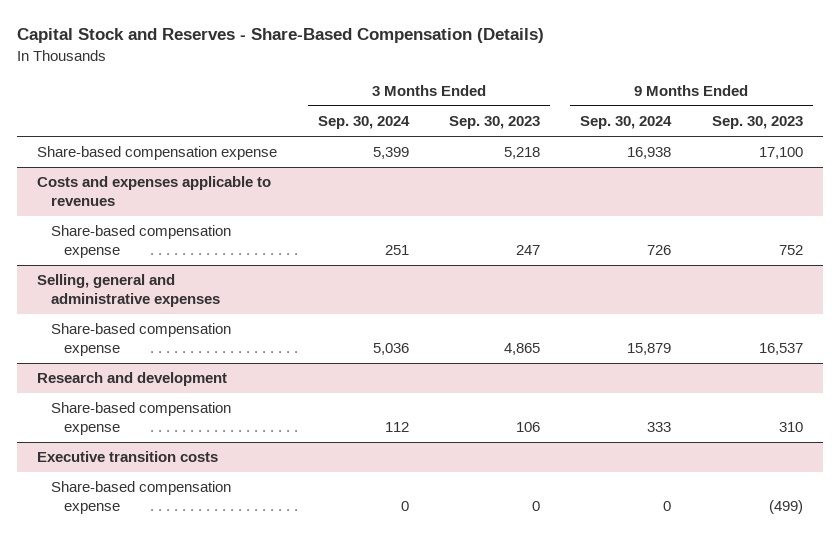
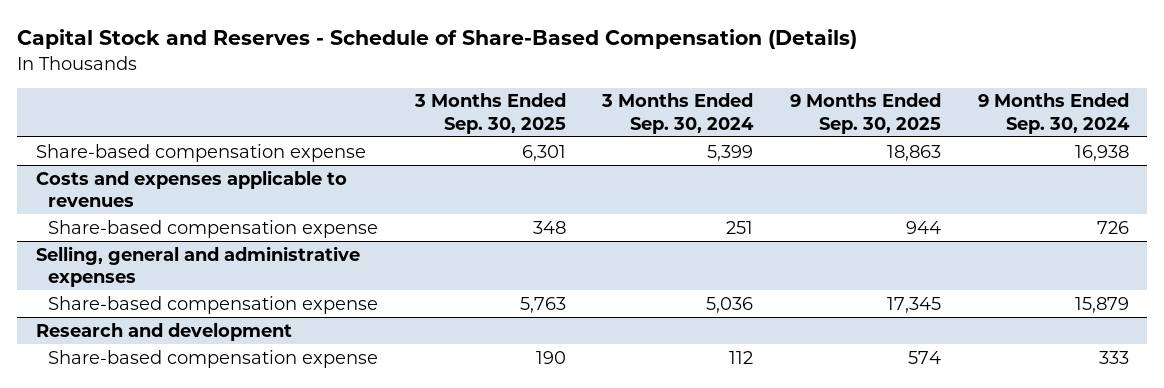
- Capital Stock and Reserves - Share-Based Compensation (Details)
+ Capital Stock and Reserves - Schedule of Share-Based Compensation (Details)
- | 3 Months Ended Sep. 30, 2024 | 3 Months Ended Sep. 30, 2023 | 9 Months Ended Sep. 30, 2024 | 9 Months Ended Sep. 30, 2023
+ | 3 Months Ended Sep. 30, 2025 | 3 Months Ended Sep. 30, 2024 | 9 Months Ended Sep. 30, 2025 | 9 Months Ended Sep. 30, 2024
- Executive transition costs
- Share-based compensation expense | 0 | 0 | 0 | (499)

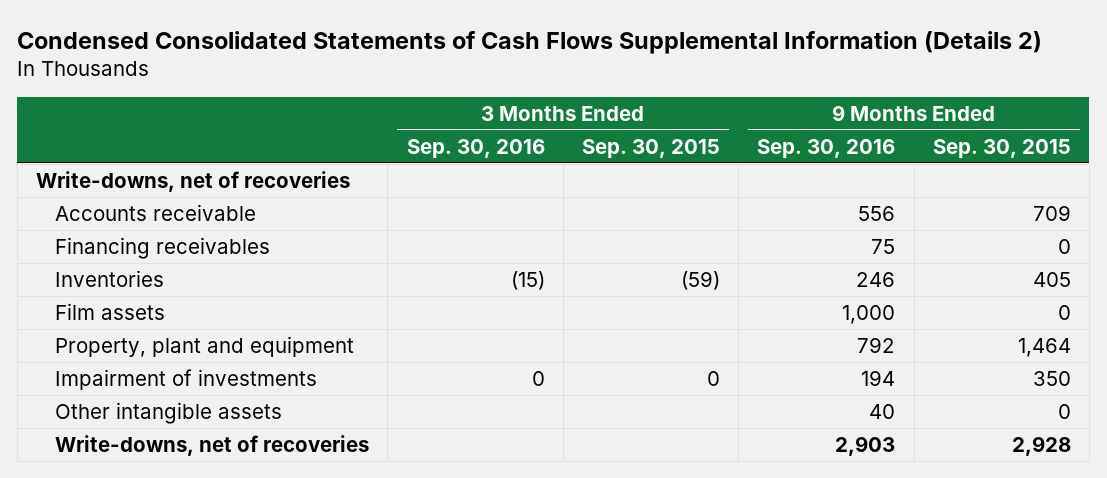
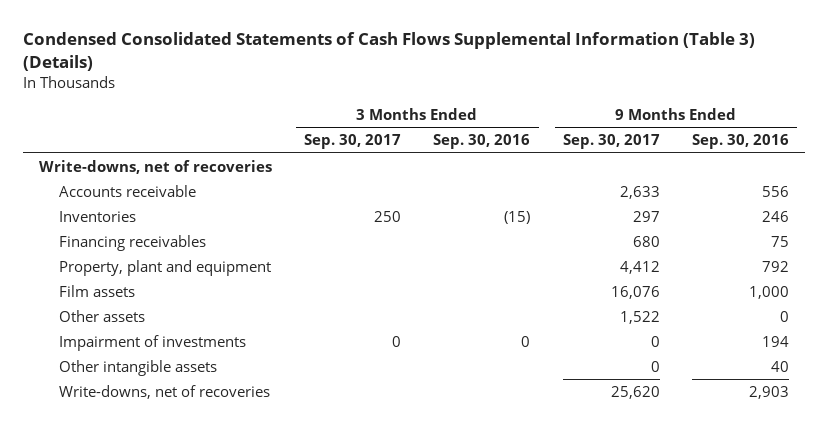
- Condensed Consolidated Statements of Cash Flows Supplemental Information (Details 2)
+ Condensed Consolidated Statements of Cash Flows Supplemental Information (Table 3) (Details)
- | 3 Months Ended Sep. 30, 2016 | 3 Months Ended Sep. 30, 2015 | 9 Months Ended Sep. 30, 2016 | 9 Months Ended Sep. 30, 2015
+ | 3 Months Ended Sep. 30, 2017 | 3 Months Ended Sep. 30, 2016 | 9 Months Ended Sep. 30, 2017 | 9 Months Ended Sep. 30, 2016
moved down: Financing receivables | | | 680 | 75
moved down: Film assets | | | 16,076 | 1,000
+ Other assets | | | 1,522 | 0

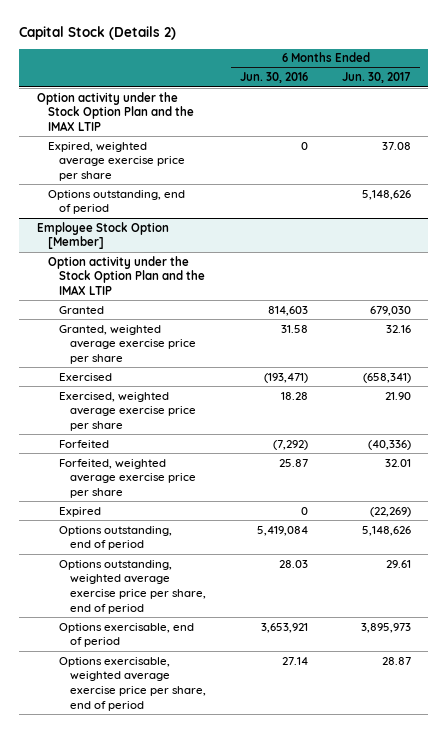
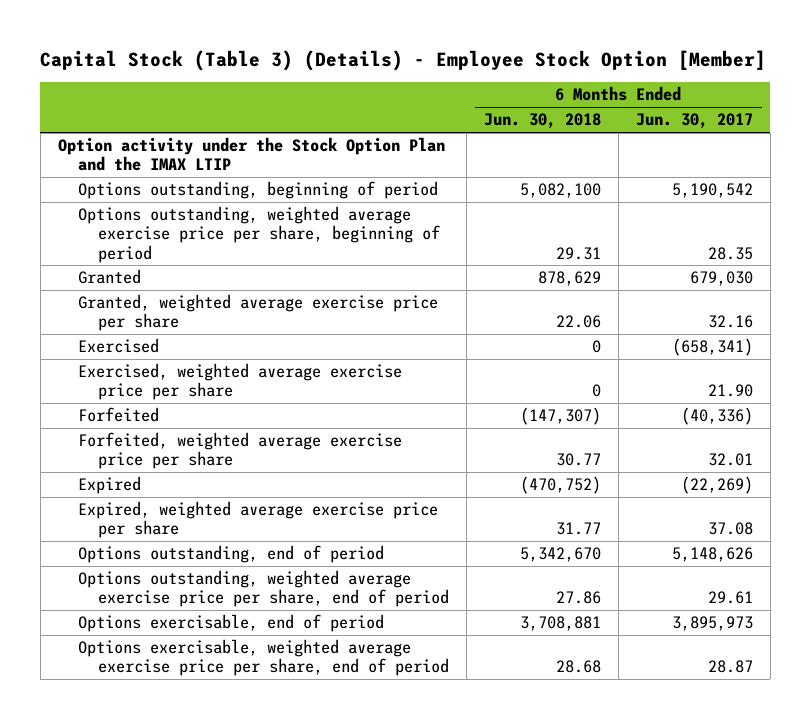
- Capital Stock (Details 2)
+ Capital Stock (Table 3) (Details) - Employee Stock Option [Member]
- | 6 Months Ended Jun. 30, 2016 | 6 Months Ended Jun. 30, 2017
+ | 6 Months Ended Jun. 30, 2018 | 6 Months Ended Jun. 30, 2017
- Options outstanding, end of period | | 5,148,626
- Employee Stock Option [Member]
- Option activity under the Stock Option Plan and the IMAX LTIP
+ Options outstanding, beginning of period | 5,082,100 | 5,190,542
+ Options outstanding, weighted average exercise price per share, beginning of period | 29.31 | 28.35
moved down: Expired, weighted average exercise price per share | 31.77 | 37.08

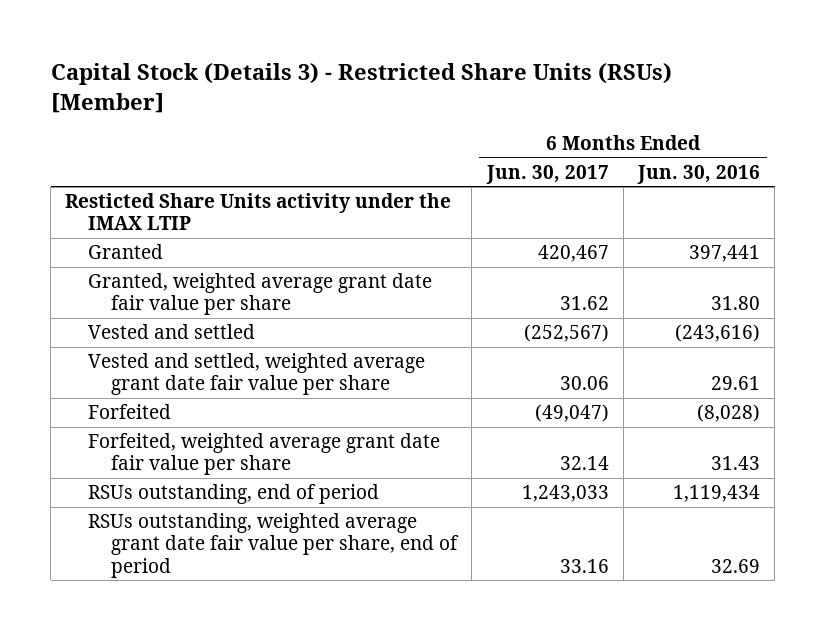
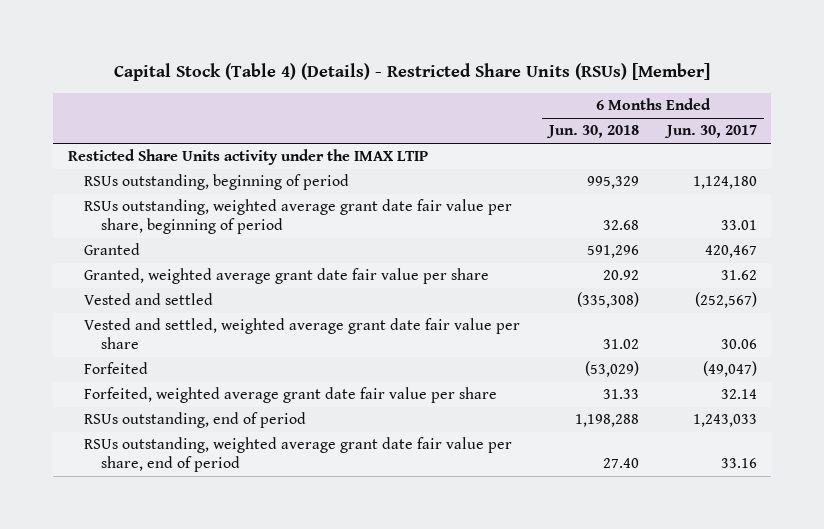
- Capital Stock (Details 3) - Restricted Share Units (RSUs) [Member]
+ Capital Stock (Table 4) (Details) - Restricted Share Units (RSUs) [Member]
- | 6 Months Ended Jun. 30, 2017 | 6 Months Ended Jun. 30, 2016
+ | 6 Months Ended Jun. 30, 2018 | 6 Months Ended Jun. 30, 2017
+ RSUs outstanding, beginning of period | 995,329 | 1,124,180
+ RSUs outstanding, weighted average grant date fair value per share, beginning of period | 32.68 | 33.01

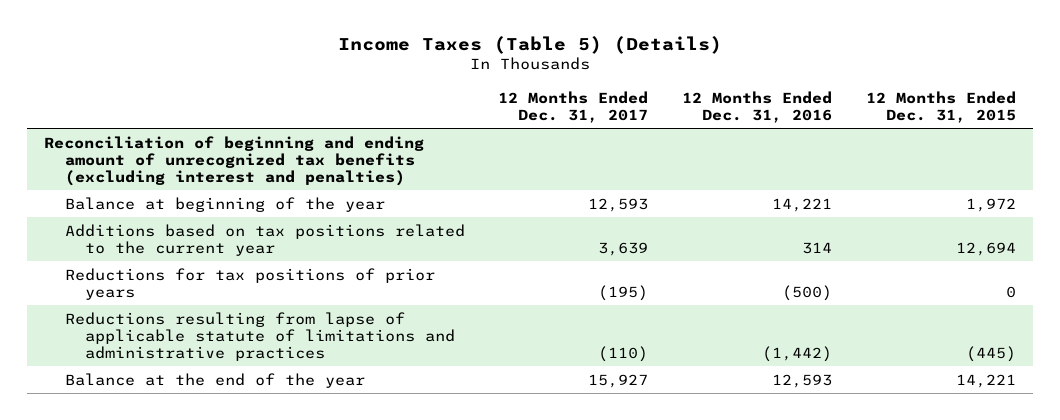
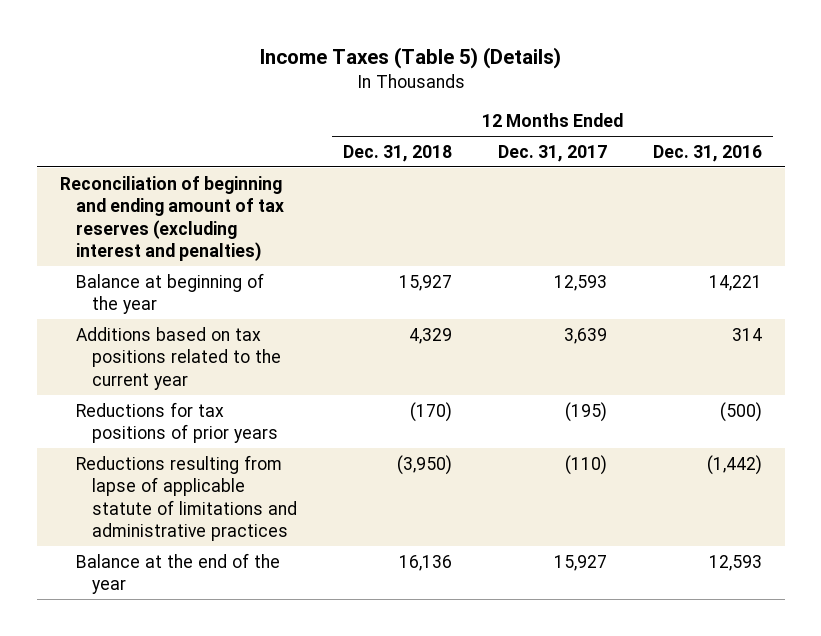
- | 12 Months Ended Dec. 31, 2017 | 12 Months Ended Dec. 31, 2016 | 12 Months Ended Dec. 31, 2015
+ | 12 Months Ended Dec. 31, 2018 | 12 Months Ended Dec. 31, 2017 | 12 Months Ended Dec. 31, 2016
- Reconciliation of beginning and ending amount of unrecognized tax benefits (excluding interest and penalties)
+ Reconciliation of beginning and ending amount of tax reserves (excluding interest and penalties)

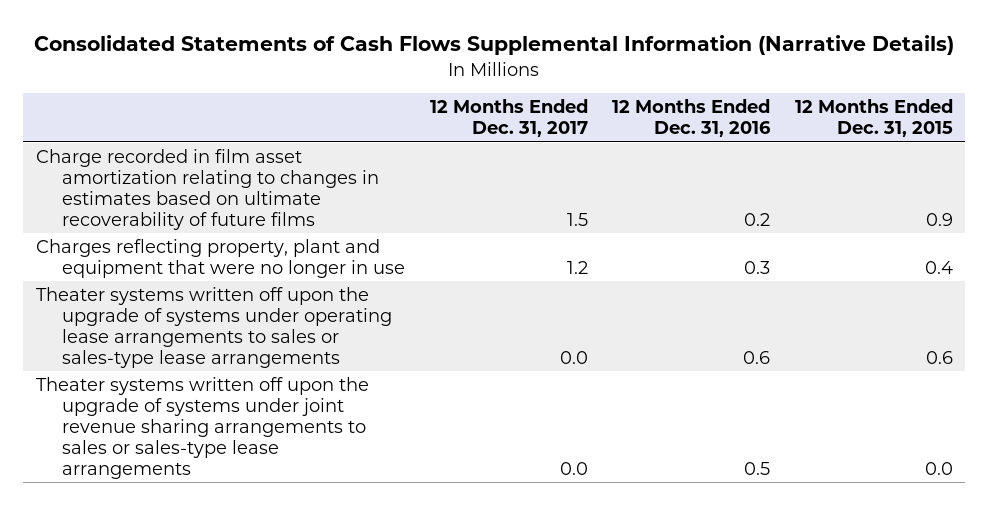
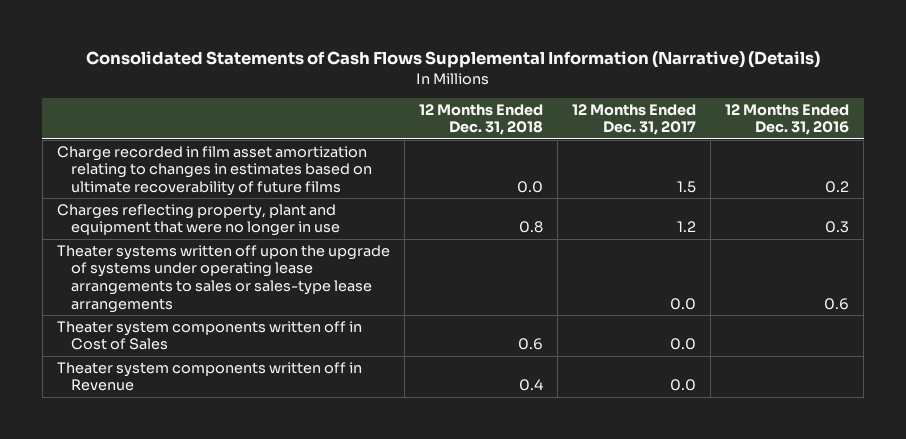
- Consolidated Statements of Cash Flows Supplemental Information (Narrative Details)
+ Consolidated Statements of Cash Flows Supplemental Information (Narrative) (Details)
- | 12 Months Ended Dec. 31, 2017 | 12 Months Ended Dec. 31, 2016 | 12 Months Ended Dec. 31, 2015
+ | 12 Months Ended Dec. 31, 2018 | 12 Months Ended Dec. 31, 2017 | 12 Months Ended Dec. 31, 2016
- Theater systems written off upon the upgrade of systems under joint revenue sharing arrangements to sales or sales-type lease arrangements | 0.0 | 0.5 | 0.0
+ Theater system components written off in Cost of Sales | 0.6 | 0.0 |
+ Theater system components written off in Revenue | 0.4 | 0.0 |

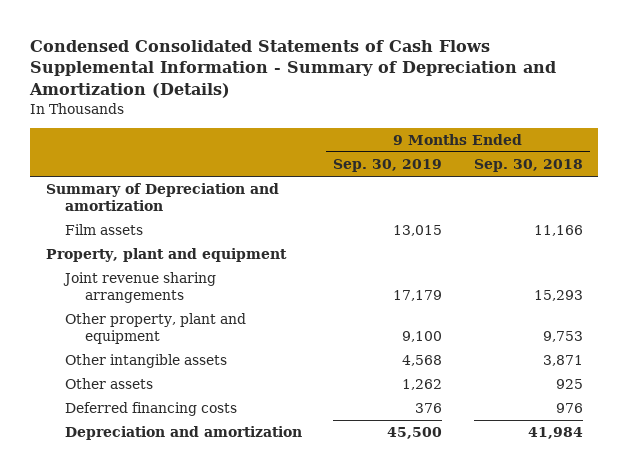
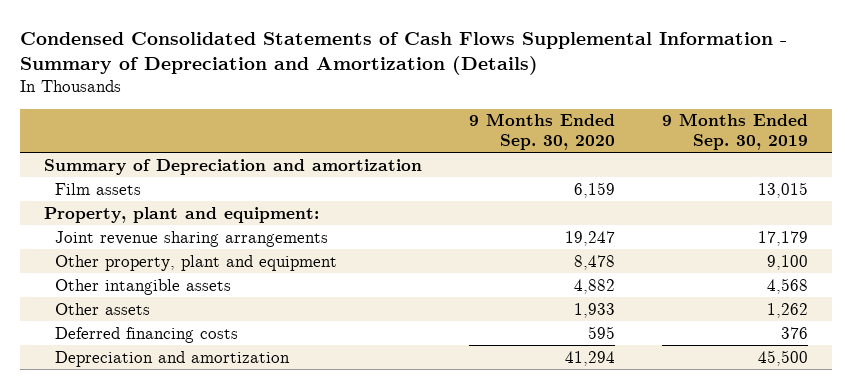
- | 9 Months Ended Sep. 30, 2019 | 9 Months Ended Sep. 30, 2018
+ | 9 Months Ended Sep. 30, 2020 | 9 Months Ended Sep. 30, 2019
- Property, plant and equipment
+ Property, plant and equipment:

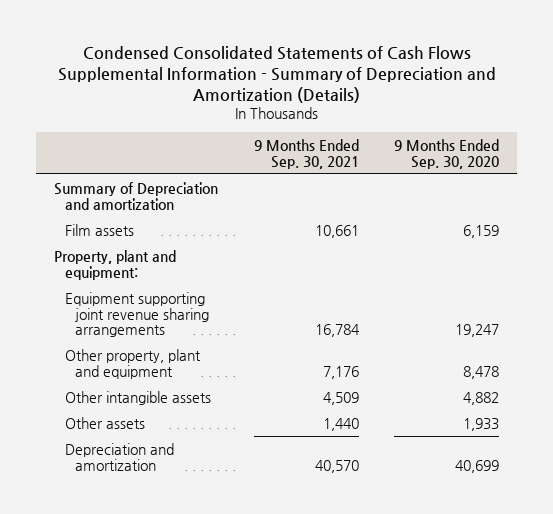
- | 9 Months Ended Sep. 30, 2020 | 9 Months Ended Sep. 30, 2019
+ | 9 Months Ended Sep. 30, 2021 | 9 Months Ended Sep. 30, 2020
- Joint revenue sharing arrangements | 19,247 | 17,179
+ Equipment supporting joint revenue sharing arrangements | 16,784 | 19,247
- Deferred financing costs | 595 | 376
- Depreciation and amortization | 41,294 | 45,500
+ Depreciation and amortization | 40,570 | 40,699

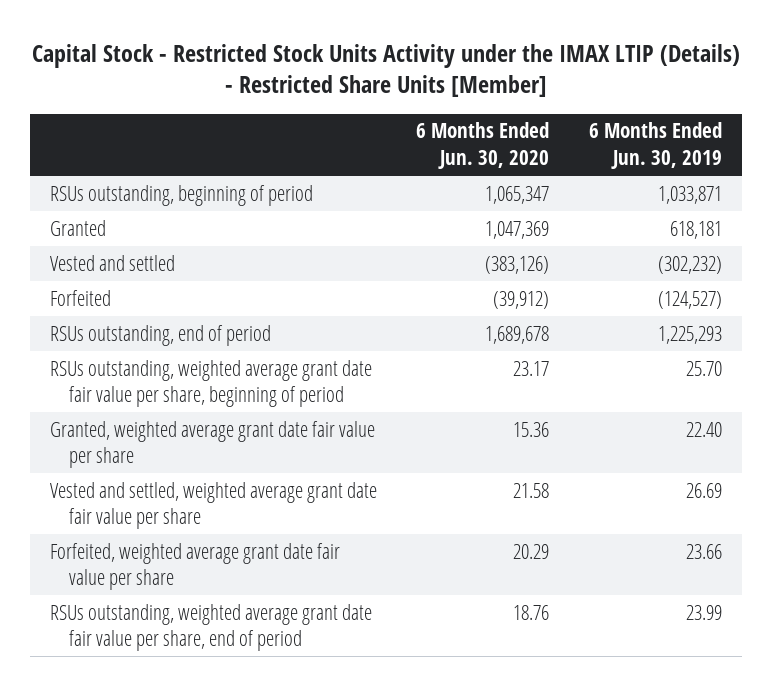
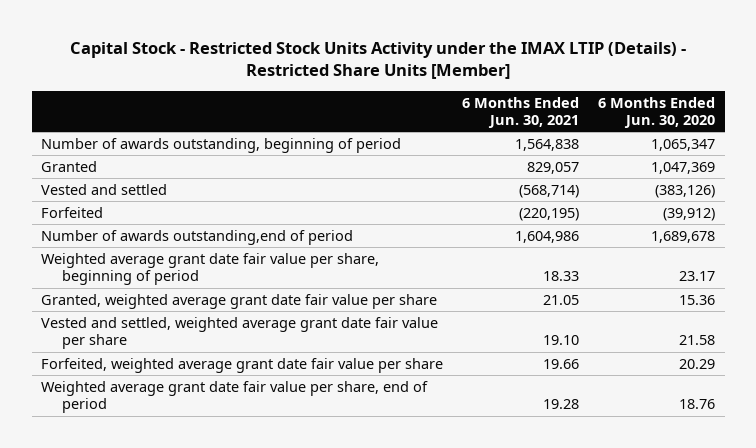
- | 6 Months Ended Jun. 30, 2020 | 6 Months Ended Jun. 30, 2019
+ | 6 Months Ended Jun. 30, 2021 | 6 Months Ended Jun. 30, 2020
- RSUs outstanding, beginning of period | 1,065,347 | 1,033,871
+ Number of awards outstanding, beginning of period | 1,564,838 | 1,065,347
- RSUs outstanding, end of period | 1,689,678 | 1,225,293
- RSUs outstanding, weighted average grant date fair value per share, beginning of period | 23.17 | 25.70
+ Number of awards outstanding,end of period | 1,604,986 | 1,689,678
+ Weighted average grant date fair value per share, beginning of period | 18.33 | 23.17
- RSUs outstanding, weighted average grant date fair value per share, end of period | 18.76 | 23.99
+ Weighted average grant date fair value per share, end of period | 19.28 | 18.76

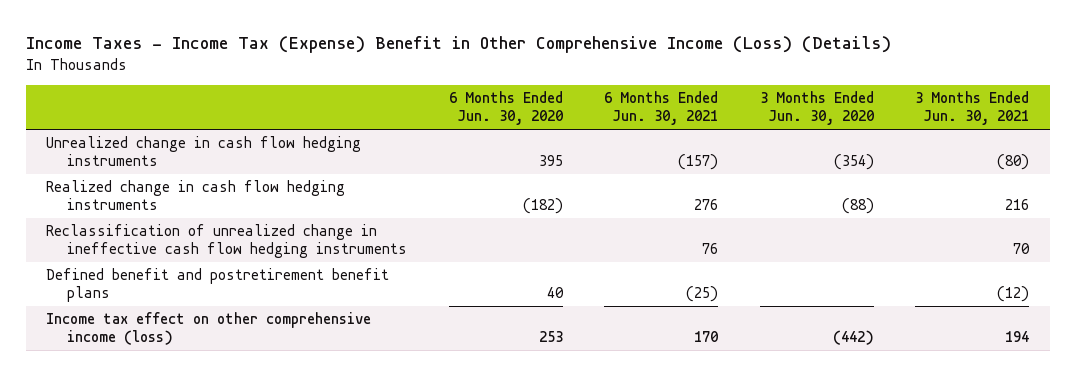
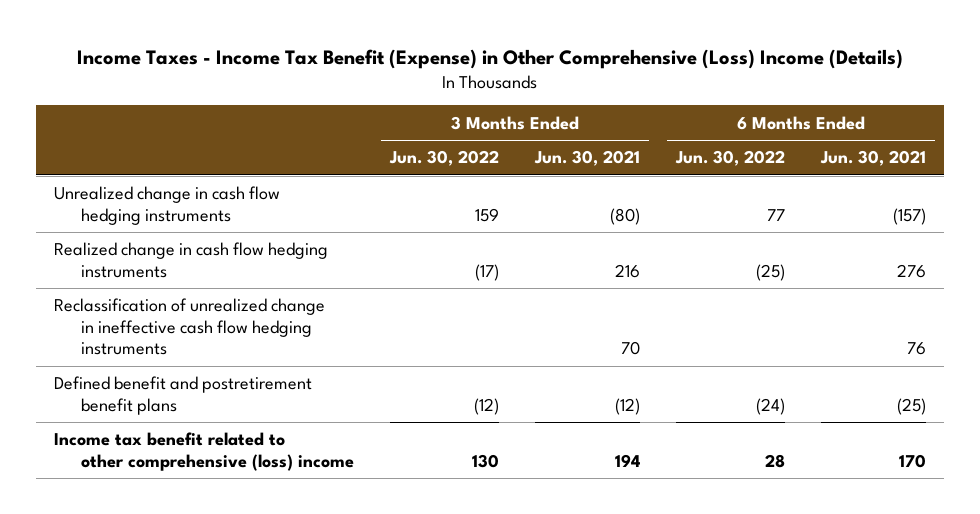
- Income Taxes - Income Tax (Expense) Benefit in Other Comprehensive Income (Loss) (Details)
+ Income Taxes - Income Tax Benefit (Expense) in Other Comprehensive (Loss) Income (Details)
- | 6 Months Ended Jun. 30, 2020 | 6 Months Ended Jun. 30, 2021 | 3 Months Ended Jun. 30, 2020 | 3 Months Ended Jun. 30, 2021
+ | 3 Months Ended Jun. 30, 2022 | 3 Months Ended Jun. 30, 2021 | 6 Months Ended Jun. 30, 2022 | 6 Months Ended Jun. 30, 2021
- Income tax effect on other comprehensive income (loss) | 253 | 170 | (442) | 194
+ Income tax benefit related to other comprehensive (loss) income | 130 | 194 | 28 | 170

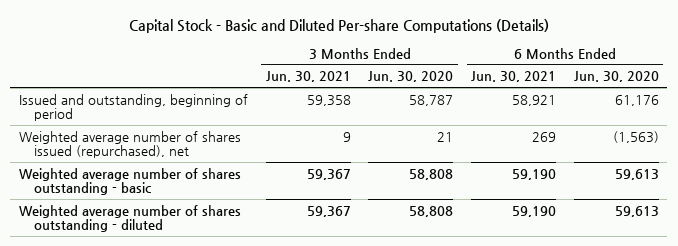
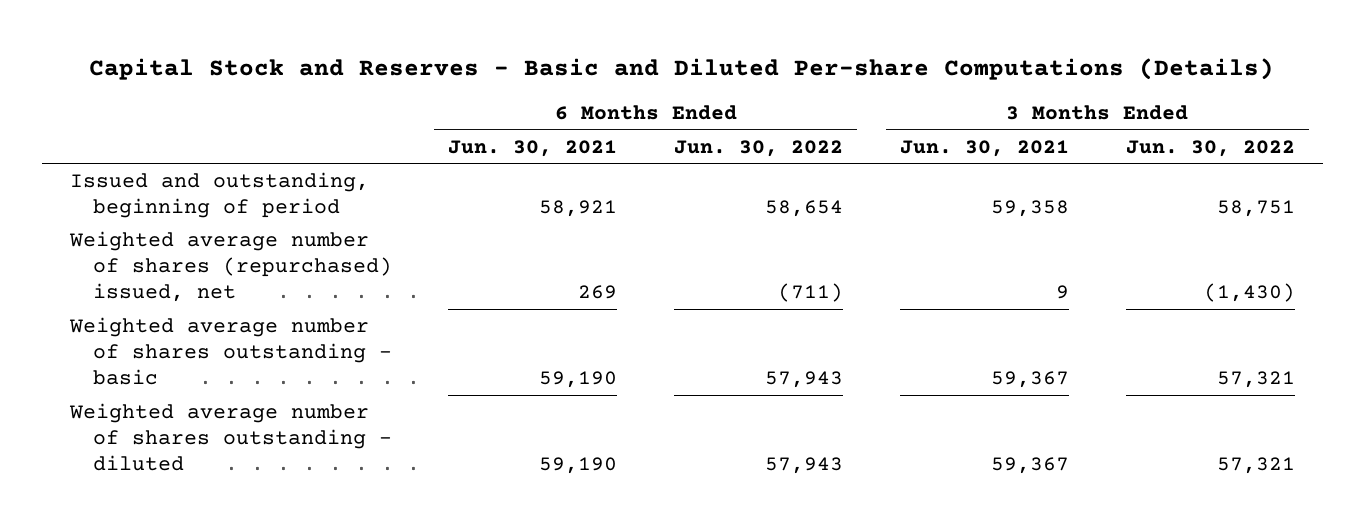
- Capital Stock - Basic and Diluted Per-share Computations (Details)
+ Capital Stock and Reserves - Basic and Diluted Per-share Computations (Details)
- | 3 Months Ended Jun. 30, 2021 | 3 Months Ended Jun. 30, 2020 | 6 Months Ended Jun. 30, 2021 | 6 Months Ended Jun. 30, 2020
+ | 6 Months Ended Jun. 30, 2021 | 6 Months Ended Jun. 30, 2022 | 3 Months Ended Jun. 30, 2021 | 3 Months Ended Jun. 30, 2022
- Weighted average number of shares issued (repurchased), net | 9 | 21 | 269 | (1,563)
+ Weighted average number of shares (repurchased) issued, net | 269 | (711) | 9 | (1,430)

